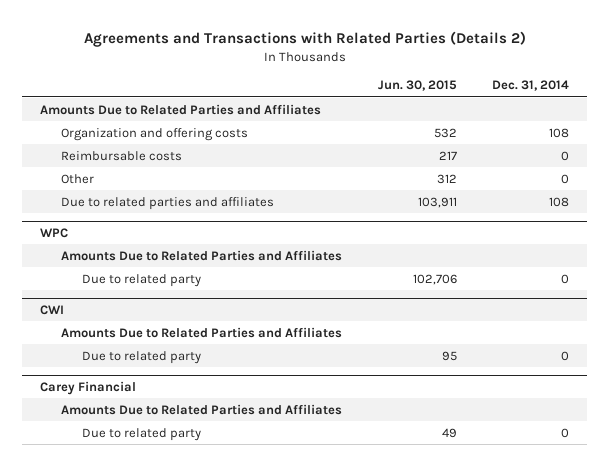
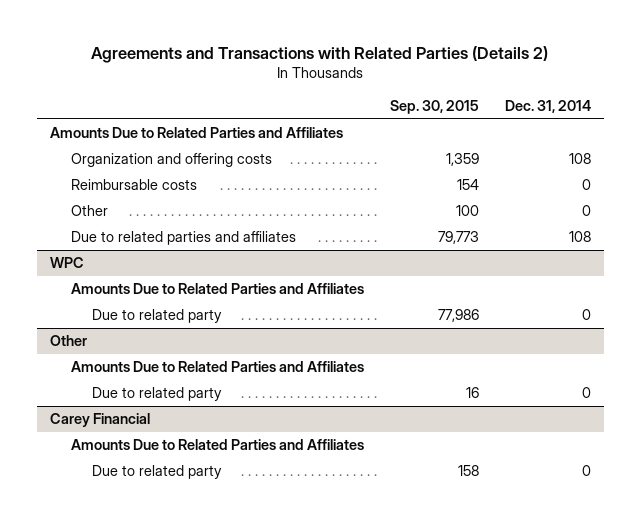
- | Jun. 30, 2015 | Dec. 31, 2014
+ | Sep. 30, 2015 | Dec. 31, 2014
- CWI
+ Other

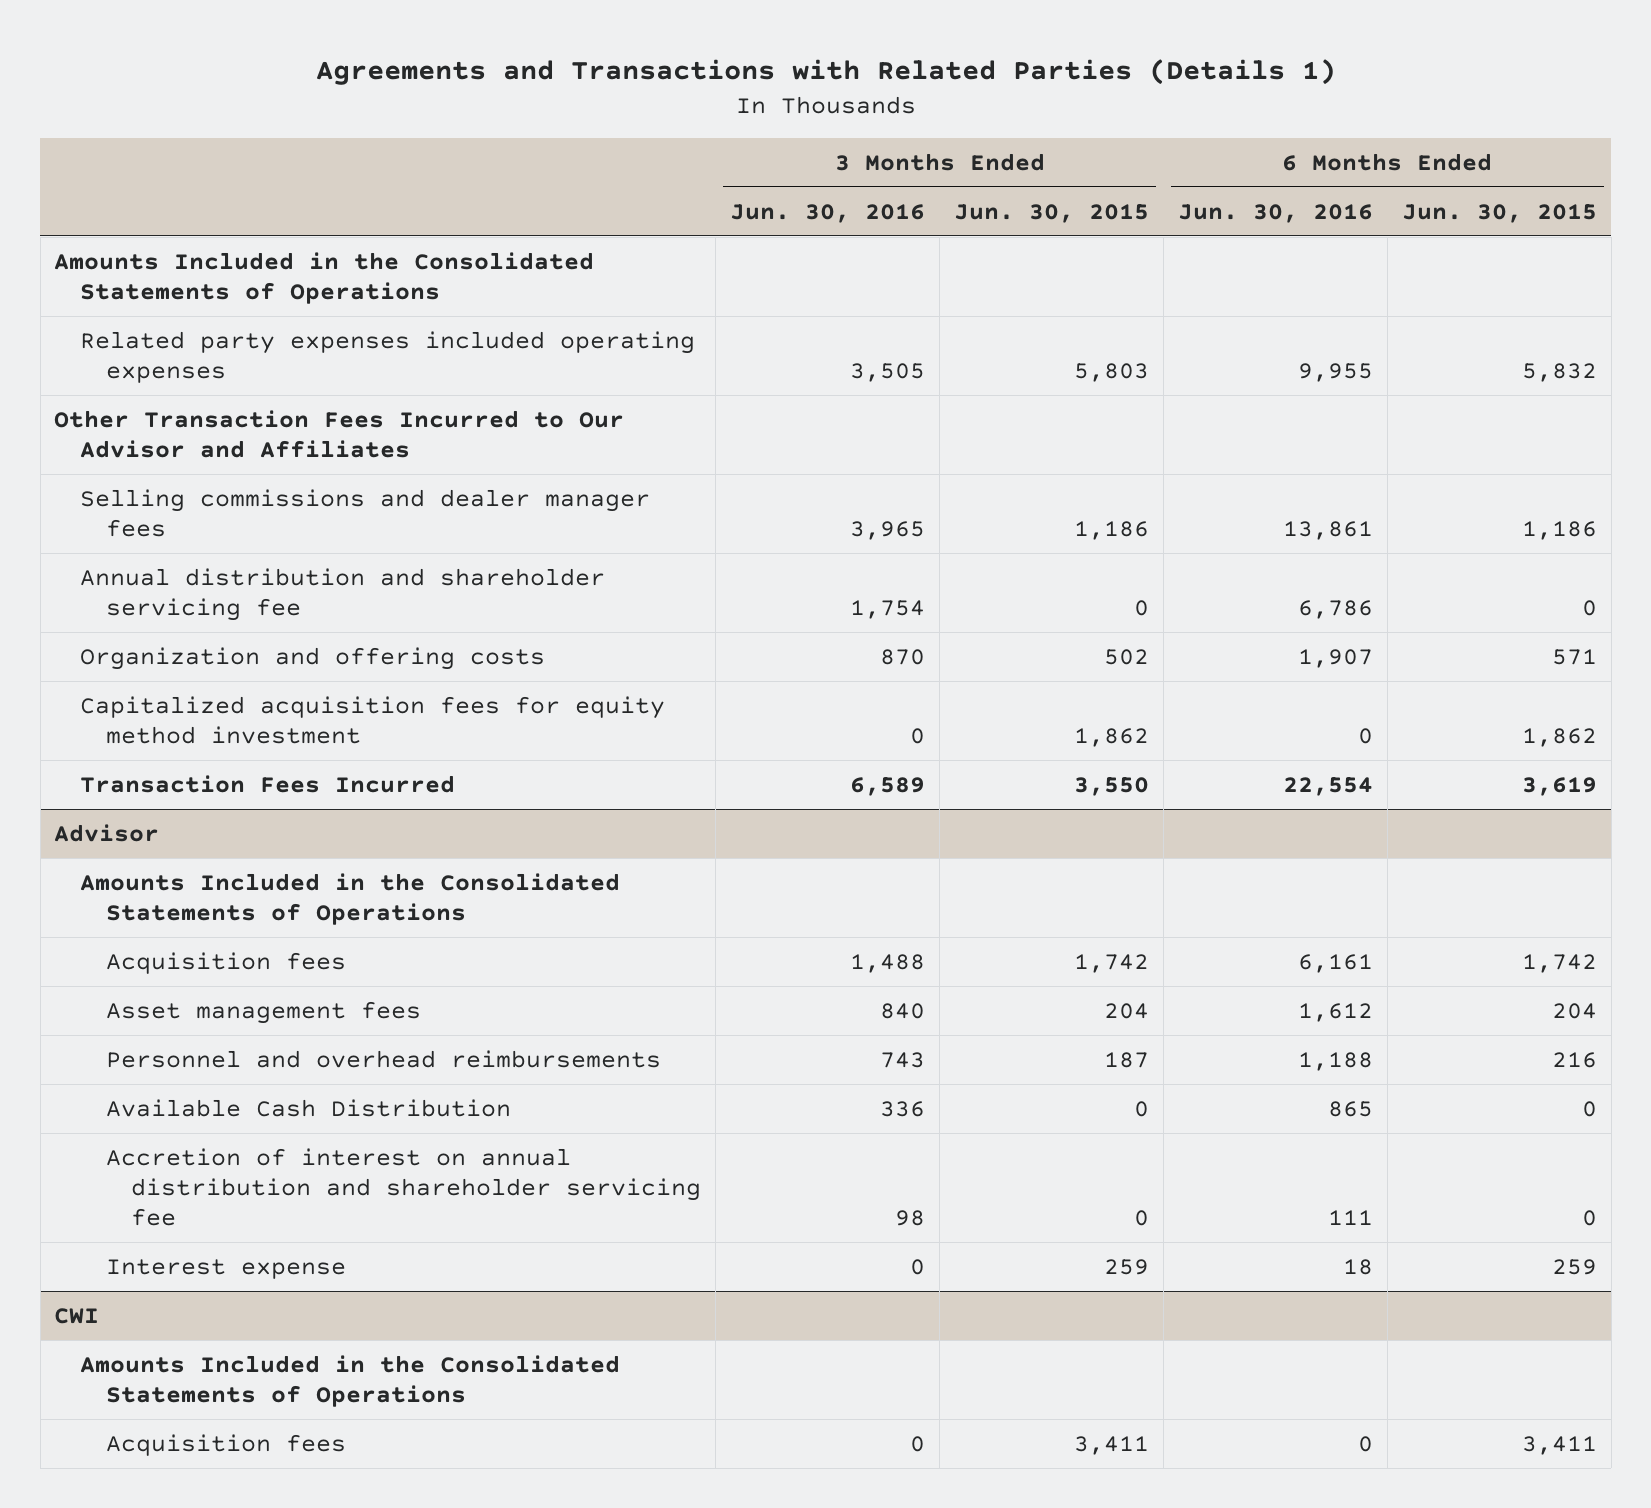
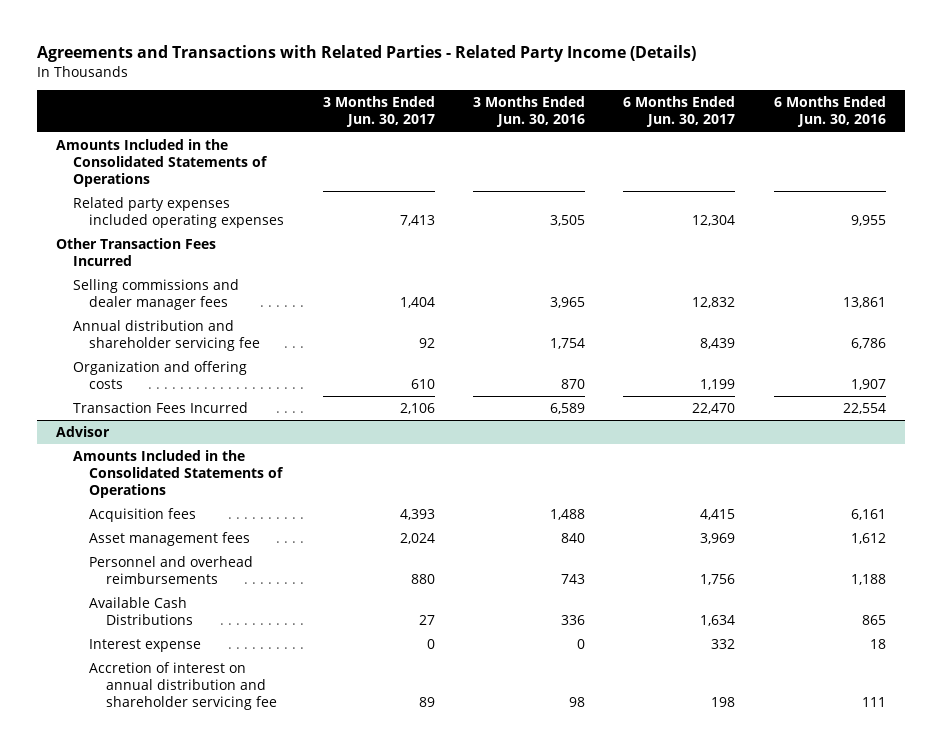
- Agreements and Transactions with Related Parties (Details 1)
+ Agreements and Transactions with Related Parties - Related Party Income (Details)
- | 3 Months Ended Jun. 30, 2016 | 3 Months Ended Jun. 30, 2015 | 6 Months Ended Jun. 30, 2016 | 6 Months Ended Jun. 30, 2015
+ | 3 Months Ended Jun. 30, 2017 | 3 Months Ended Jun. 30, 2016 | 6 Months Ended Jun. 30, 2017 | 6 Months Ended Jun. 30, 2016
- Other Transaction Fees Incurred to Our Advisor and Affiliates
+ Other Transaction Fees Incurred
- Capitalized acquisition fees for equity method investment | 0 | 1,862 | 0 | 1,862
@ Advisor
- Available Cash Distribution | 336 | 0 | 865 | 0
+ Available Cash Distributions | 27 | 336 | 1,634 | 865
- CWI
- Amounts Included in the Consolidated Statements of Operations
- Acquisition fees | 0 | 3,411 | 0 | 3,411
@ Advisor
moved down: Accretion of interest on annual distribution and shareholder servicing fee | 89 | 98 | 198 | 111

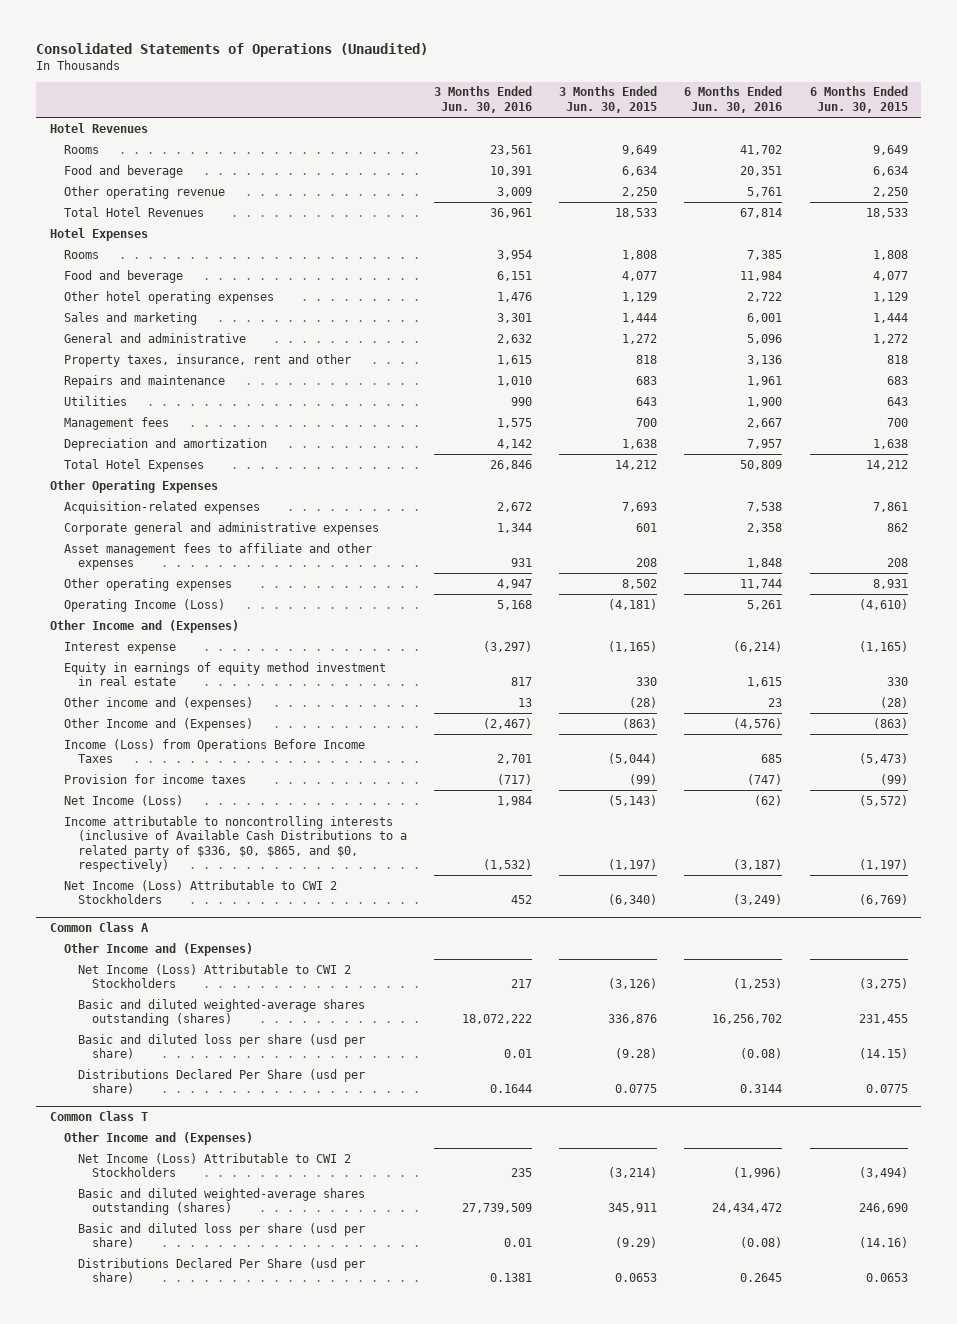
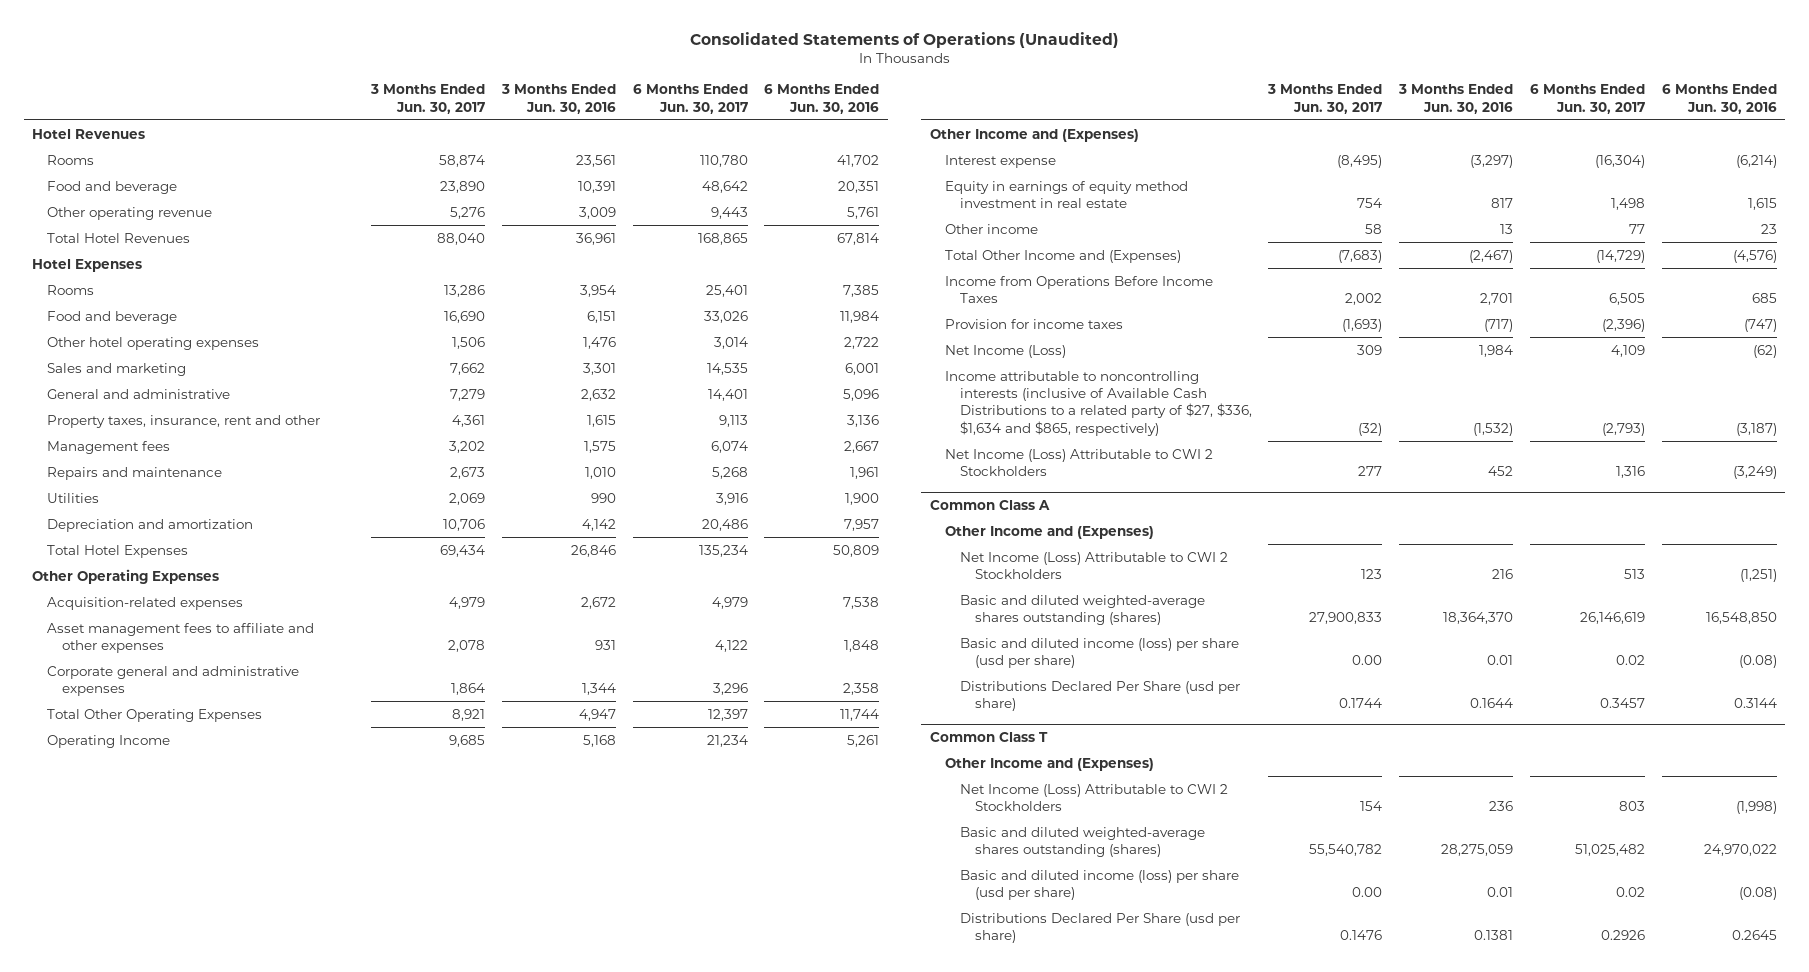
- | 3 Months Ended Jun. 30, 2016 | 3 Months Ended Jun. 30, 2015 | 6 Months Ended Jun. 30, 2016 | 6 Months Ended Jun. 30, 2015
+ | 3 Months Ended Jun. 30, 2017 | 3 Months Ended Jun. 30, 2016 | 6 Months Ended Jun. 30, 2017 | 6 Months Ended Jun. 30, 2016
moved up: Management fees | 3,202 | 1,575 | 6,074 | 2,667
- Other operating expenses | 4,947 | 8,502 | 11,744 | 8,931
- Operating Income (Loss) | 5,168 | (4,181) | 5,261 | (4,610)
moved down: Corporate general and administrative expenses | 1,864 | 1,344 | 3,296 | 2,358
+ Total Other Operating Expenses | 8,921 | 4,947 | 12,397 | 11,744
+ Operating Income | 9,685 | 5,168 | 21,234 | 5,261
- Other income and (expenses) | 13 | (28) | 23 | (28)
- Other Income and (Expenses) | (2,467) | (863) | (4,576) | (863)
- Income (Loss) from Operations Before Income Taxes | 2,701 | (5,044) | 685 | (5,473)
+ Other income | 58 | 13 | 77 | 23
+ Total Other Income and (Expenses) | (7,683) | (2,467) | (14,729) | (4,576)
+ Income from Operations Before Income Taxes | 2,002 | 2,701 | 6,505 | 685
- Income attributable to noncontrolling interests (inclusive of Available Cash Distributions to a related party of $336, $0, $865, and $0, respectively) | (1,532) | (1,197) | (3,187) | (1,197)
+ Income attributable to noncontrolling interests (inclusive of Available Cash Distributions to a related party of $27, $336, $1,634 and $865, respectively) | (32) | (1,532) | (2,793) | (3,187)
@ Common Class A
- Net Income (Loss) Attributable to CWI 2 Stockholders | 217 | (3,126) | (1,253) | (3,275)
- Basic and diluted weighted-average shares outstanding (shares) | 18,072,222 | 336,876 | 16,256,702 | 231,455
- Basic and diluted loss per share (usd per share) | 0.01 | (9.28) | (0.08) | (14.15)
+ Net Income (Loss) Attributable to CWI 2 Stockholders | 123 | 216 | 513 | (1,251)
+ Basic and diluted weighted-average shares outstanding (shares) | 27,900,833 | 18,364,370 | 26,146,619 | 16,548,850
+ Basic and diluted income (loss) per share (usd per share) | 0.00 | 0.01 | 0.02 | (0.08)
@ Common Class T
- Net Income (Loss) Attributable to CWI 2 Stockholders | 235 | (3,214) | (1,996) | (3,494)
- Basic and diluted weighted-average shares outstanding (shares) | 27,739,509 | 345,911 | 24,434,472 | 246,690
- Basic and diluted loss per share (usd per share) | 0.01 | (9.29) | (0.08) | (14.16)
+ Net Income (Loss) Attributable to CWI 2 Stockholders | 154 | 236 | 803 | (1,998)
+ Basic and diluted weighted-average shares outstanding (shares) | 55,540,782 | 28,275,059 | 51,025,482 | 24,970,022
+ Basic and diluted income (loss) per share (usd per share) | 0.00 | 0.01 | 0.02 | (0.08)

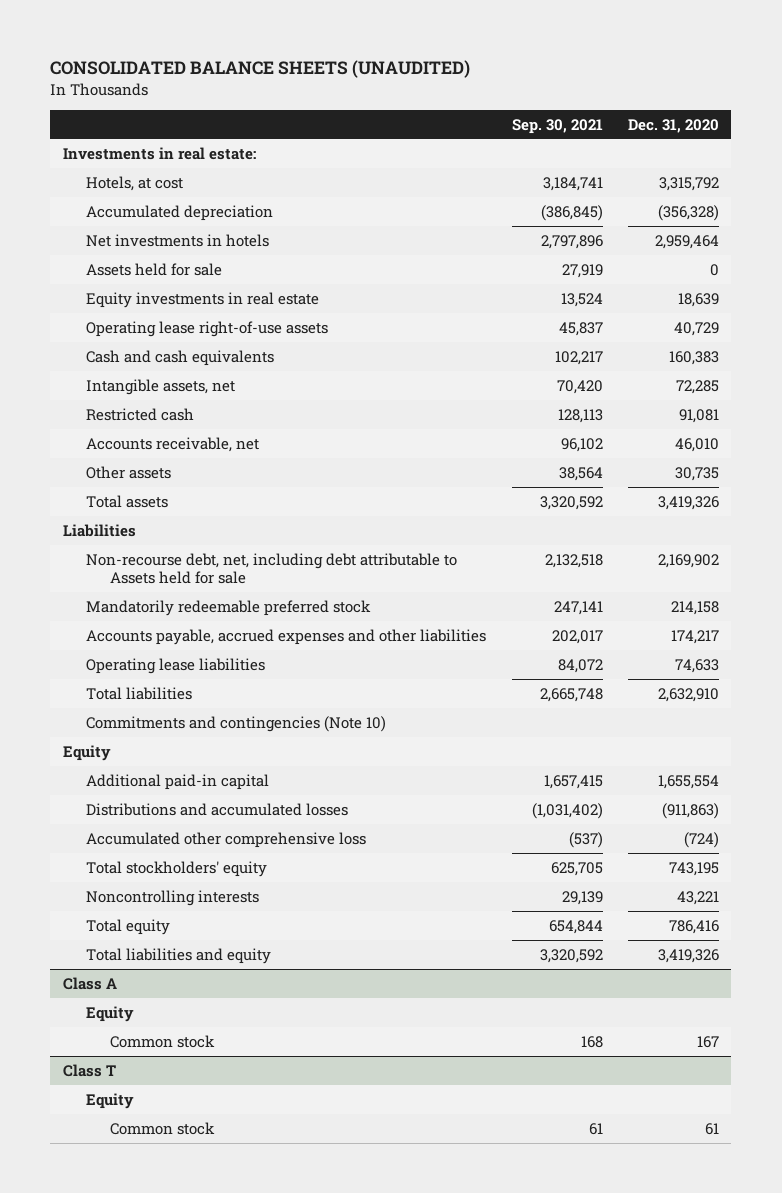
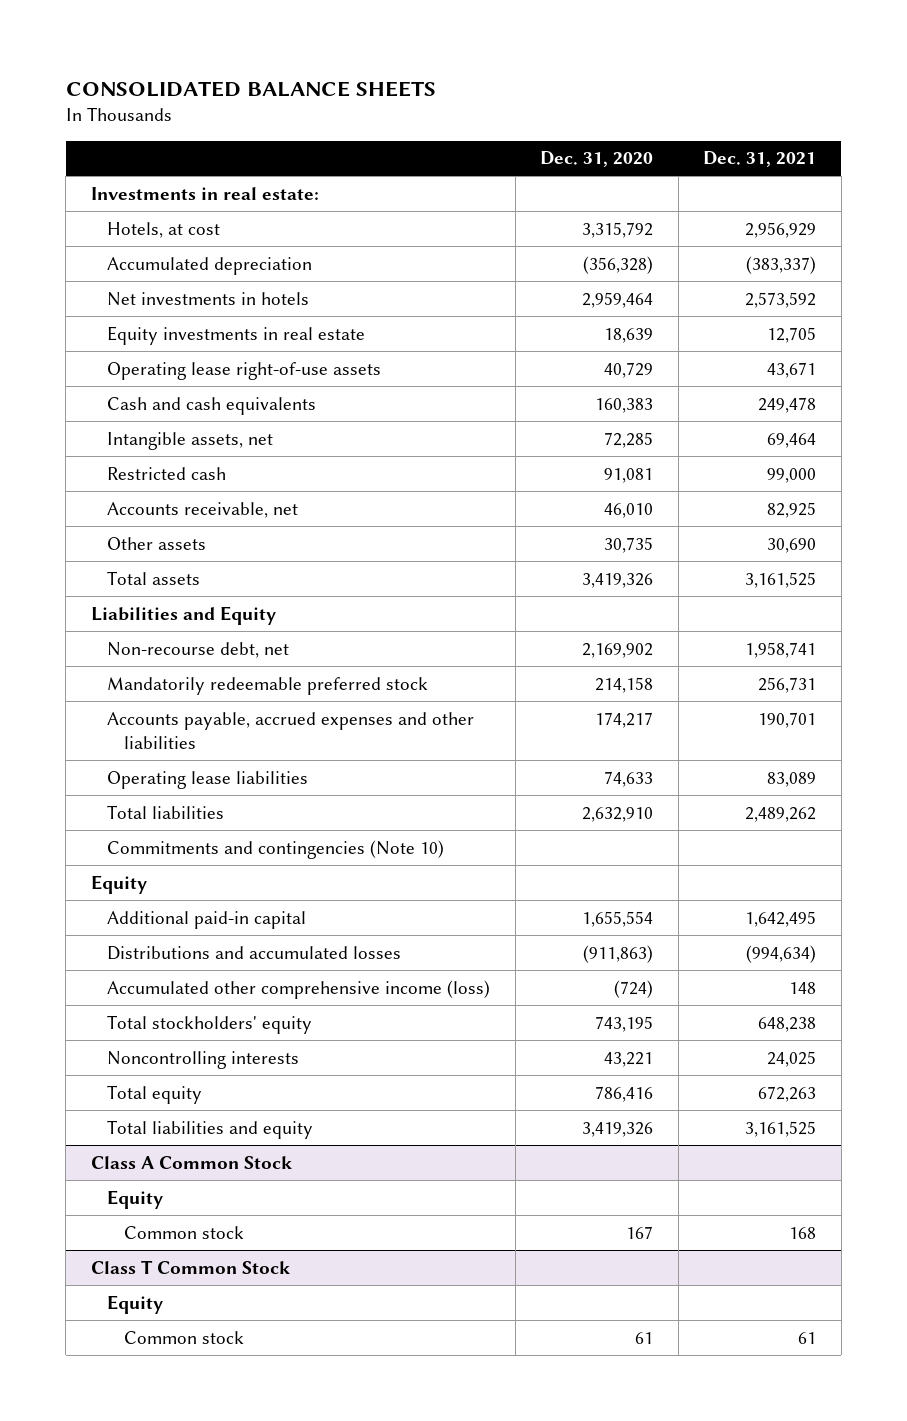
- CONSOLIDATED BALANCE SHEETS (UNAUDITED)
+ CONSOLIDATED BALANCE SHEETS
- | Sep. 30, 2021 | Dec. 31, 2020
+ | Dec. 31, 2020 | Dec. 31, 2021
- Assets held for sale | 27,919 | 0
- Liabilities
- Non-recourse debt, net, including debt attributable to Assets held for sale | 2,132,518 | 2,169,902
+ Liabilities and Equity
+ Non-recourse debt, net | 2,169,902 | 1,958,741
- Accumulated other comprehensive loss | (537) | (724)
+ Accumulated other comprehensive income (loss) | (724) | 148
- Class A
+ Class A Common Stock
- Class T
+ Class T Common Stock

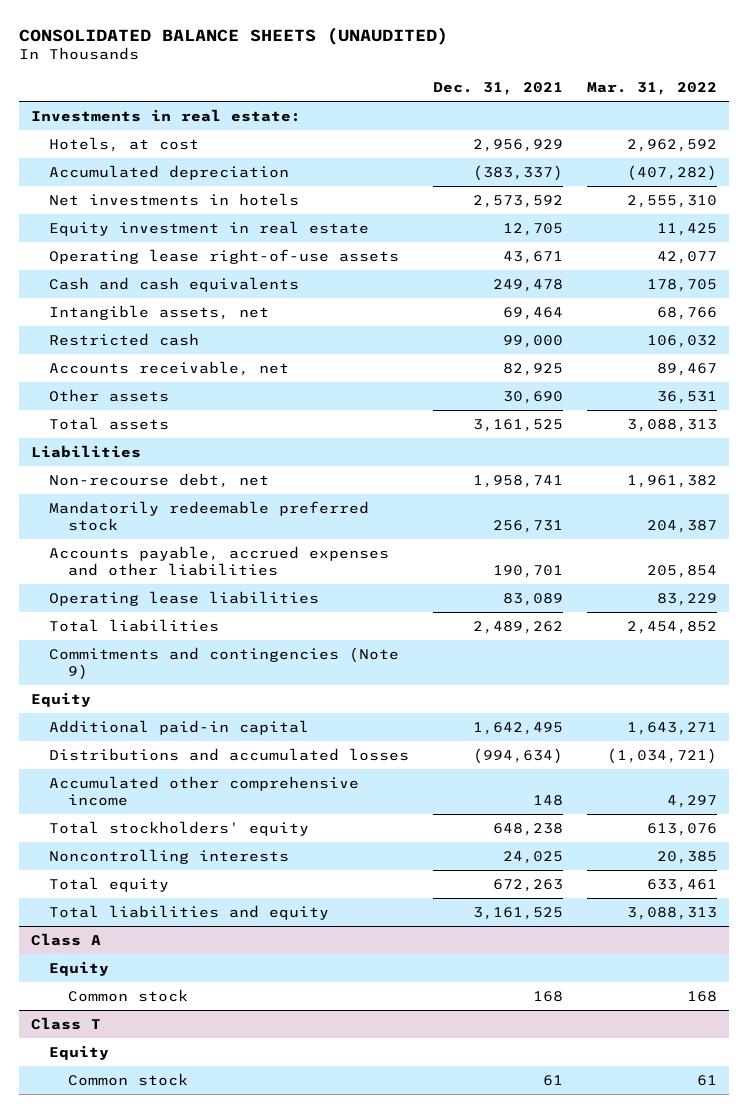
- CONSOLIDATED BALANCE SHEETS
+ CONSOLIDATED BALANCE SHEETS (UNAUDITED)
- | Dec. 31, 2020 | Dec. 31, 2021
+ | Dec. 31, 2021 | Mar. 31, 2022
- Equity investments in real estate | 18,639 | 12,705
+ Equity investment in real estate | 12,705 | 11,425
- Liabilities and Equity
+ Liabilities
- Commitments and contingencies (Note 10)
+ Commitments and contingencies (Note 9)
- Accumulated other comprehensive income (loss) | (724) | 148
+ Accumulated other comprehensive income | 148 | 4,297
- Class A Common Stock
+ Class A
- Class T Common Stock
+ Class T

